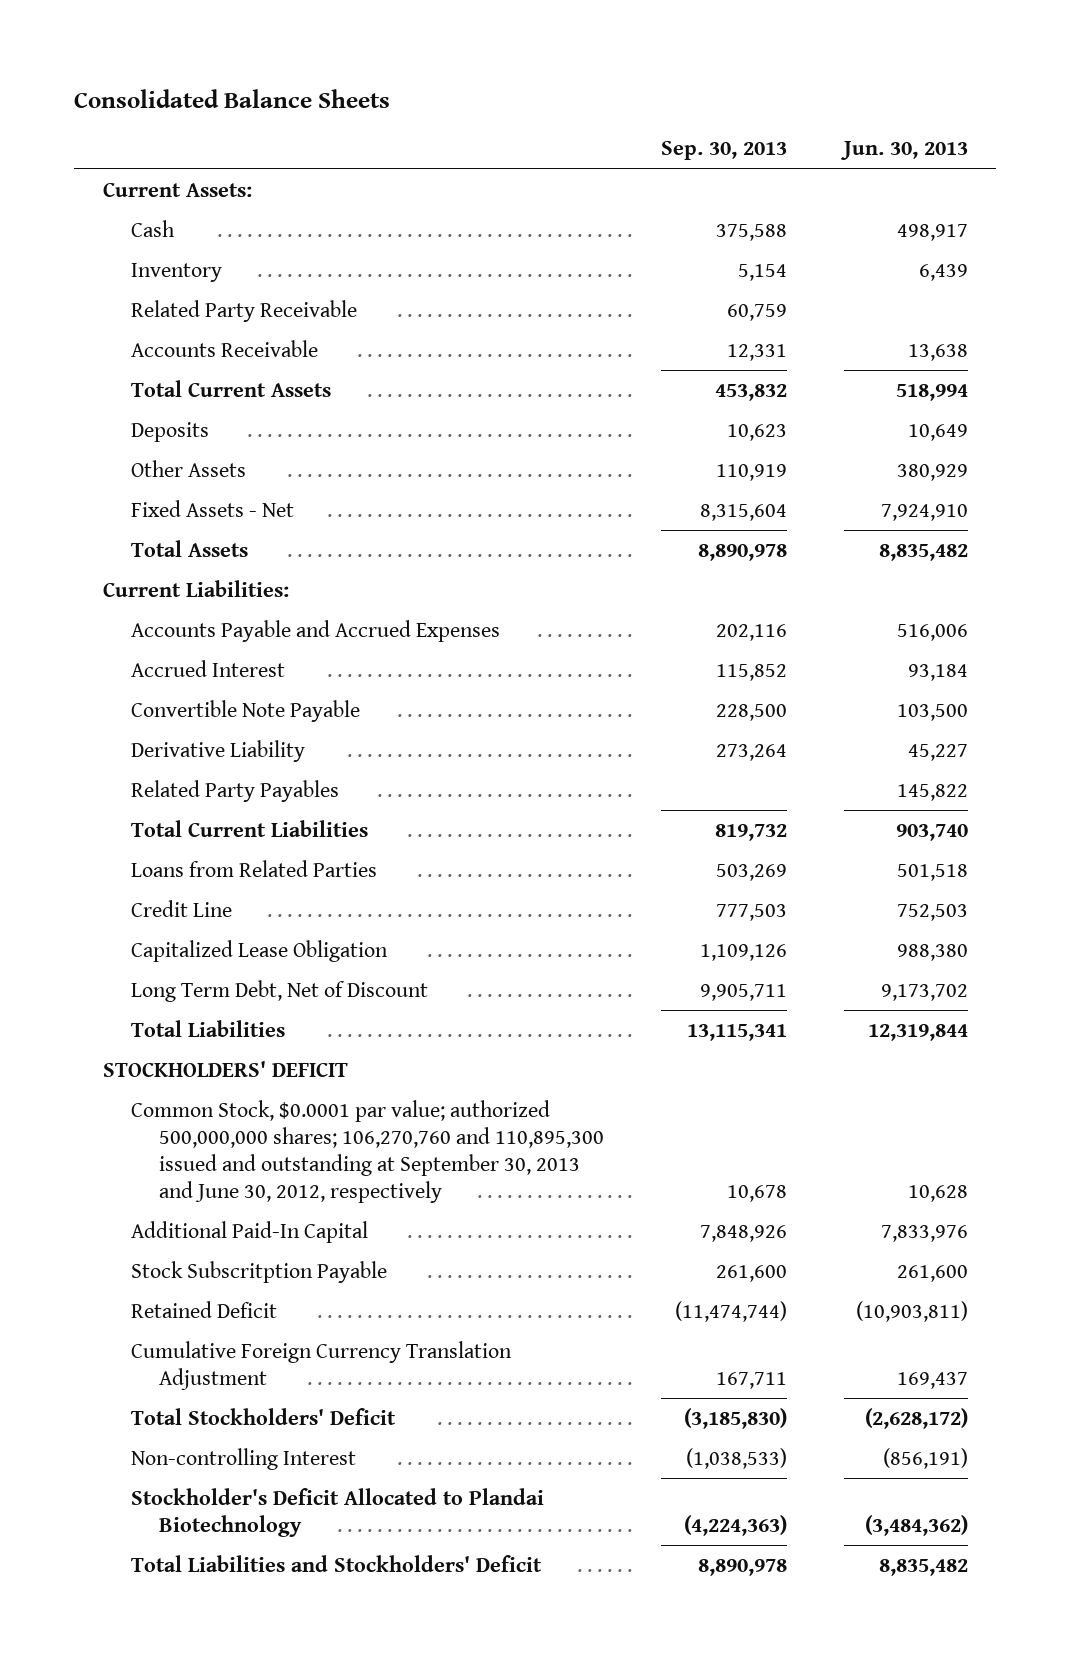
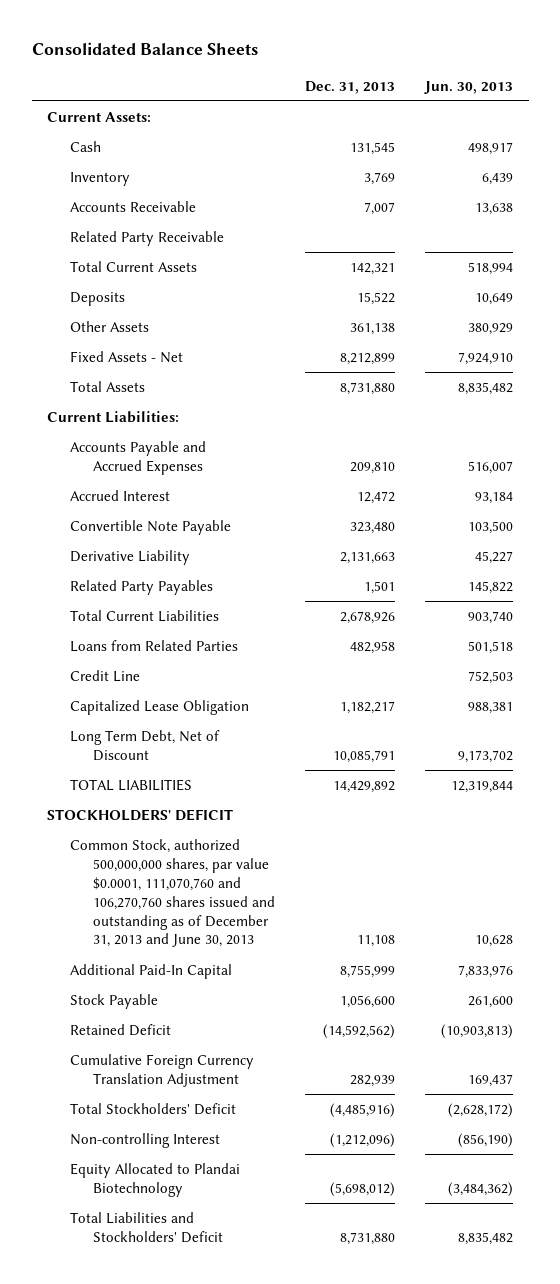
- | Sep. 30, 2013 | Jun. 30, 2013
+ | Dec. 31, 2013 | Jun. 30, 2013
moved down: Related Party Receivable
- Accounts Payable and Accrued Expenses | 202,116 | 516,006
+ Accounts Payable and Accrued Expenses | 209,810 | 516,007
- Capitalized Lease Obligation | 1,109,126 | 988,380
+ Capitalized Lease Obligation | 1,182,217 | 988,381
- Total Liabilities | 13,115,341 | 12,319,844
+ TOTAL LIABILITIES | 14,429,892 | 12,319,844
- Common Stock, $0.0001 par value; authorized 500,000,000 shares; 106,270,760 and 110,895,300 issued and outstanding at September 30, 2013 and June 30, 2012, respectively | 10,678 | 10,628
+ Common Stock, authorized 500,000,000 shares, par value $0.0001, 111,070,760 and 106,270,760 shares issued and outstanding as of December 31, 2013 and June 30, 2013 | 11,108 | 10,628
- Stock Subscritption Payable | 261,600 | 261,600
- Retained Deficit | (11,474,744) | (10,903,811)
+ Stock Payable | 1,056,600 | 261,600
+ Retained Deficit | (14,592,562) | (10,903,813)
- Non-controlling Interest | (1,038,533) | (856,191)
- Stockholder's Deficit Allocated to Plandai Biotechnology | (4,224,363) | (3,484,362)
+ Non-controlling Interest | (1,212,096) | (856,190)
+ Equity Allocated to Plandai Biotechnology | (5,698,012) | (3,484,362)

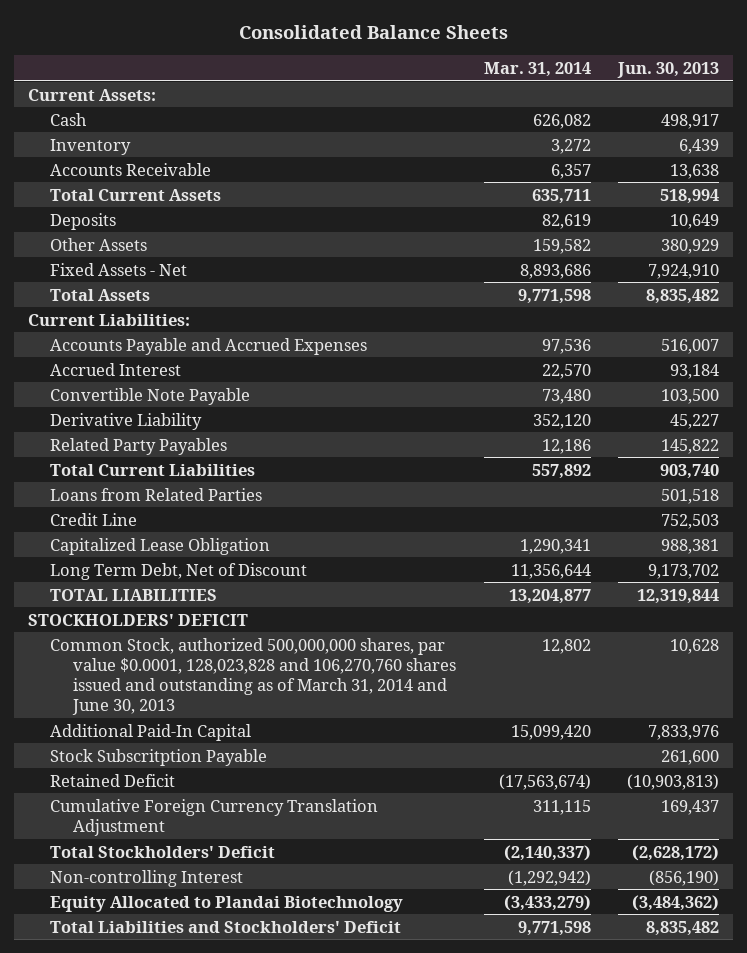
- | Dec. 31, 2013 | Jun. 30, 2013
+ | Mar. 31, 2014 | Jun. 30, 2013
- Related Party Receivable
- Common Stock, authorized 500,000,000 shares, par value $0.0001, 111,070,760 and 106,270,760 shares issued and outstanding as of December 31, 2013 and June 30, 2013 | 11,108 | 10,628
+ Common Stock, authorized 500,000,000 shares, par value $0.0001, 128,023,828 and 106,270,760 shares issued and outstanding as of March 31, 2014 and June 30, 2013 | 12,802 | 10,628
- Stock Payable | 1,056,600 | 261,600
+ Stock Subscritption Payable | | 261,600

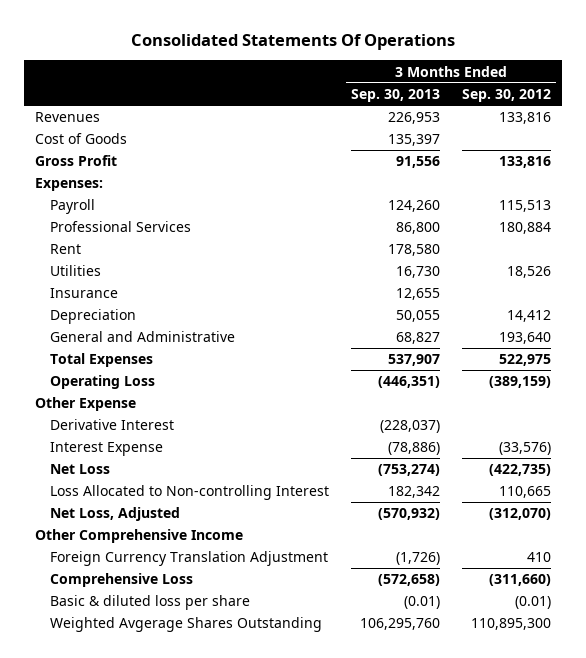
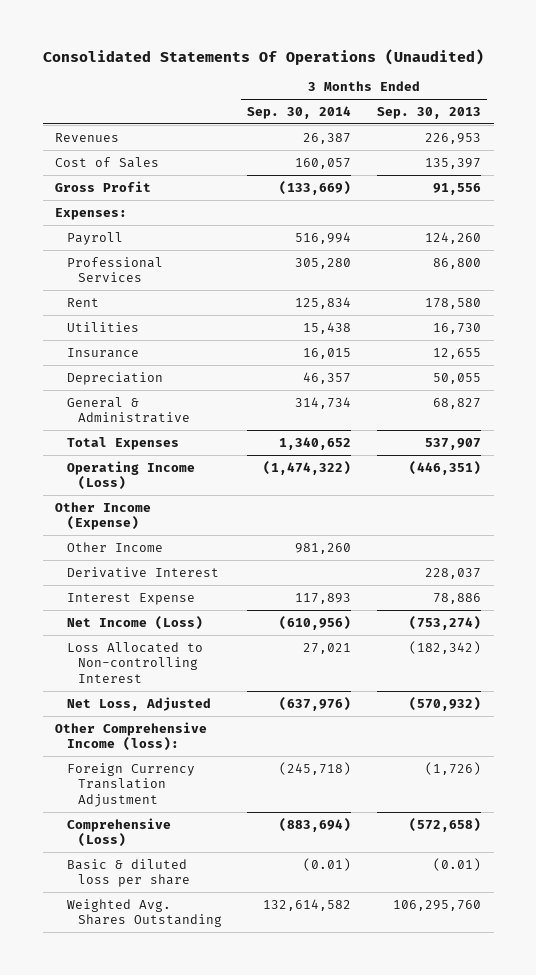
- Consolidated Statements Of Operations
+ Consolidated Statements Of Operations (Unaudited)
- | 3 Months Ended Sep. 30, 2013 | 3 Months Ended Sep. 30, 2012
+ | 3 Months Ended Sep. 30, 2014 | 3 Months Ended Sep. 30, 2013
- Cost of Goods | 135,397 |
+ Cost of Sales | 160,057 | 135,397
- General and Administrative | 68,827 | 193,640
+ General & Administrative | 314,734 | 68,827
- Operating Loss | (446,351) | (389,159)
- Other Expense
- Derivative Interest | (228,037) |
- Interest Expense | (78,886) | (33,576)
- Net Loss | (753,274) | (422,735)
- Loss Allocated to Non-controlling Interest | 182,342 | 110,665
+ Operating Income (Loss) | (1,474,322) | (446,351)
+ Other Income (Expense)
+ Other Income | 981,260 |
+ Derivative Interest | | 228,037
+ Interest Expense | 117,893 | 78,886
+ Net Income (Loss) | (610,956) | (753,274)
+ Loss Allocated to Non-controlling Interest | 27,021 | (182,342)
- Other Comprehensive Income
+ Other Comprehensive Income (loss):
- Comprehensive Loss | (572,658) | (311,660)
+ Comprehensive (Loss) | (883,694) | (572,658)
- Weighted Avgerage Shares Outstanding | 106,295,760 | 110,895,300
+ Weighted Avg. Shares Outstanding | 132,614,582 | 106,295,760

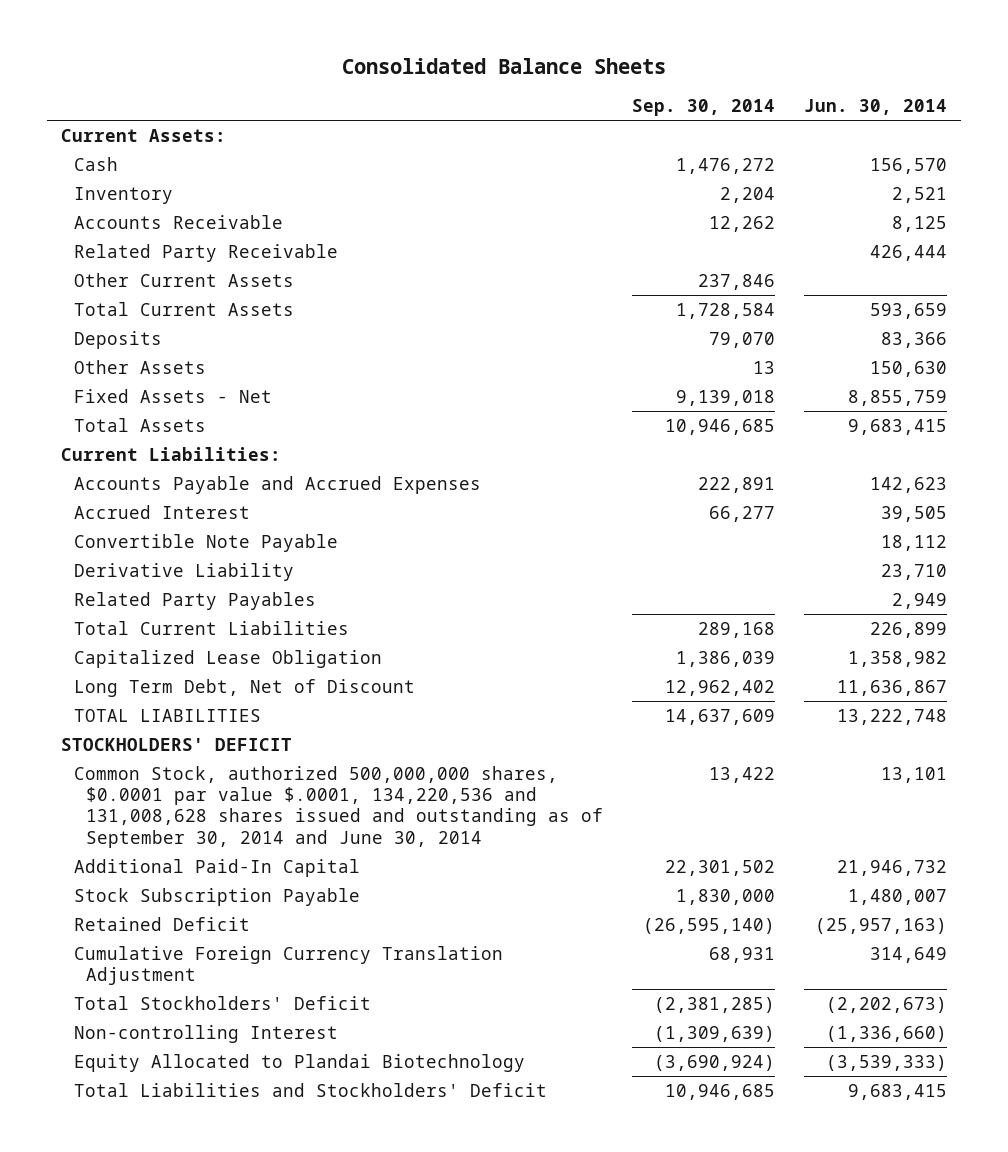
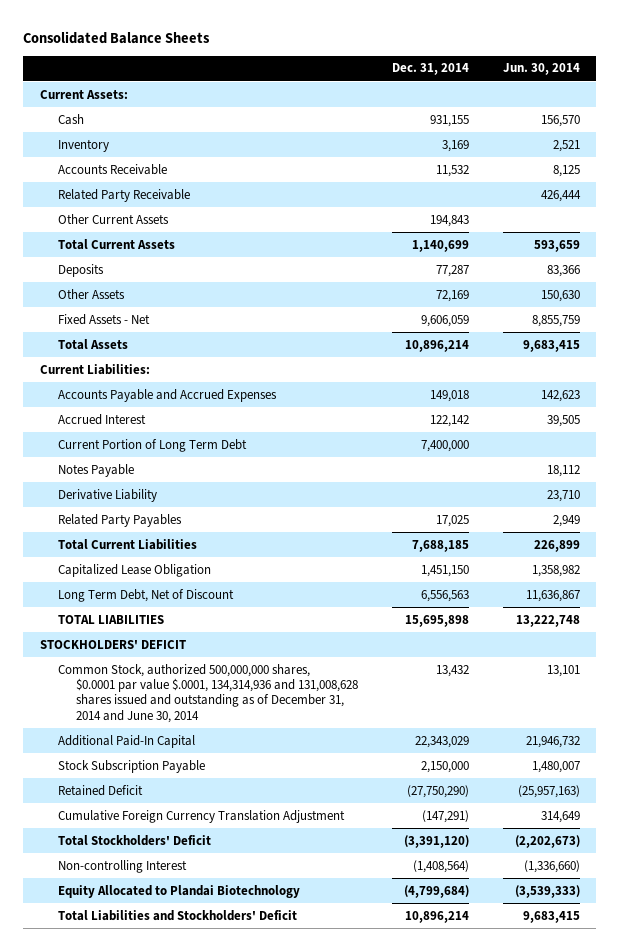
- | Sep. 30, 2014 | Jun. 30, 2014
+ | Dec. 31, 2014 | Jun. 30, 2014
- Convertible Note Payable | | 18,112
+ Current Portion of Long Term Debt | 7,400,000 |
+ Notes Payable | | 18,112
- Common Stock, authorized 500,000,000 shares, $0.0001 par value $.0001, 134,220,536 and 131,008,628 shares issued and outstanding as of September 30, 2014 and June 30, 2014 | 13,422 | 13,101
+ Common Stock, authorized 500,000,000 shares, $0.0001 par value $.0001, 134,314,936 and 131,008,628 shares issued and outstanding as of December 31, 2014 and June 30, 2014 | 13,432 | 13,101

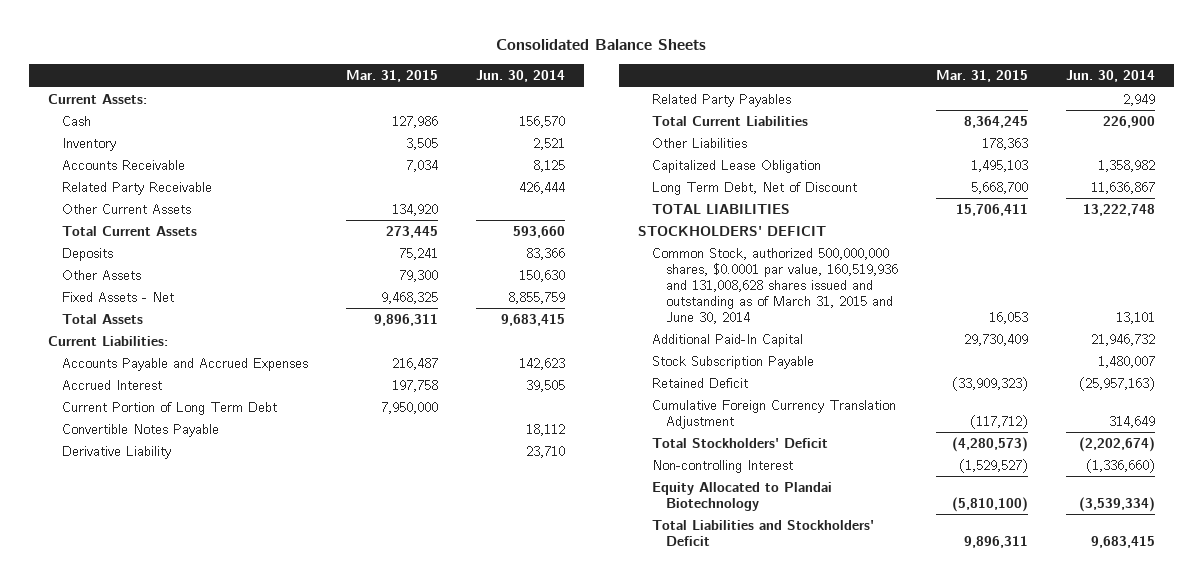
- | Dec. 31, 2014 | Jun. 30, 2014
+ | Mar. 31, 2015 | Jun. 30, 2014
- Total Current Assets | 1,140,699 | 593,659
+ Total Current Assets | 273,445 | 593,660
- Notes Payable | | 18,112
+ Convertible Notes Payable | | 18,112
- Total Current Liabilities | 7,688,185 | 226,899
+ Total Current Liabilities | 8,364,245 | 226,900
+ Other Liabilities | 178,363 |
- Common Stock, authorized 500,000,000 shares, $0.0001 par value $.0001, 134,314,936 and 131,008,628 shares issued and outstanding as of December 31, 2014 and June 30, 2014 | 13,432 | 13,101
+ Common Stock, authorized 500,000,000 shares, $0.0001 par value, 160,519,936 and 131,008,628 shares issued and outstanding as of March 31, 2015 and June 30, 2014 | 16,053 | 13,101
- Total Stockholders' Deficit | (3,391,120) | (2,202,673)
+ Total Stockholders' Deficit | (4,280,573) | (2,202,674)
- Equity Allocated to Plandai Biotechnology | (4,799,684) | (3,539,333)
+ Equity Allocated to Plandai Biotechnology | (5,810,100) | (3,539,334)

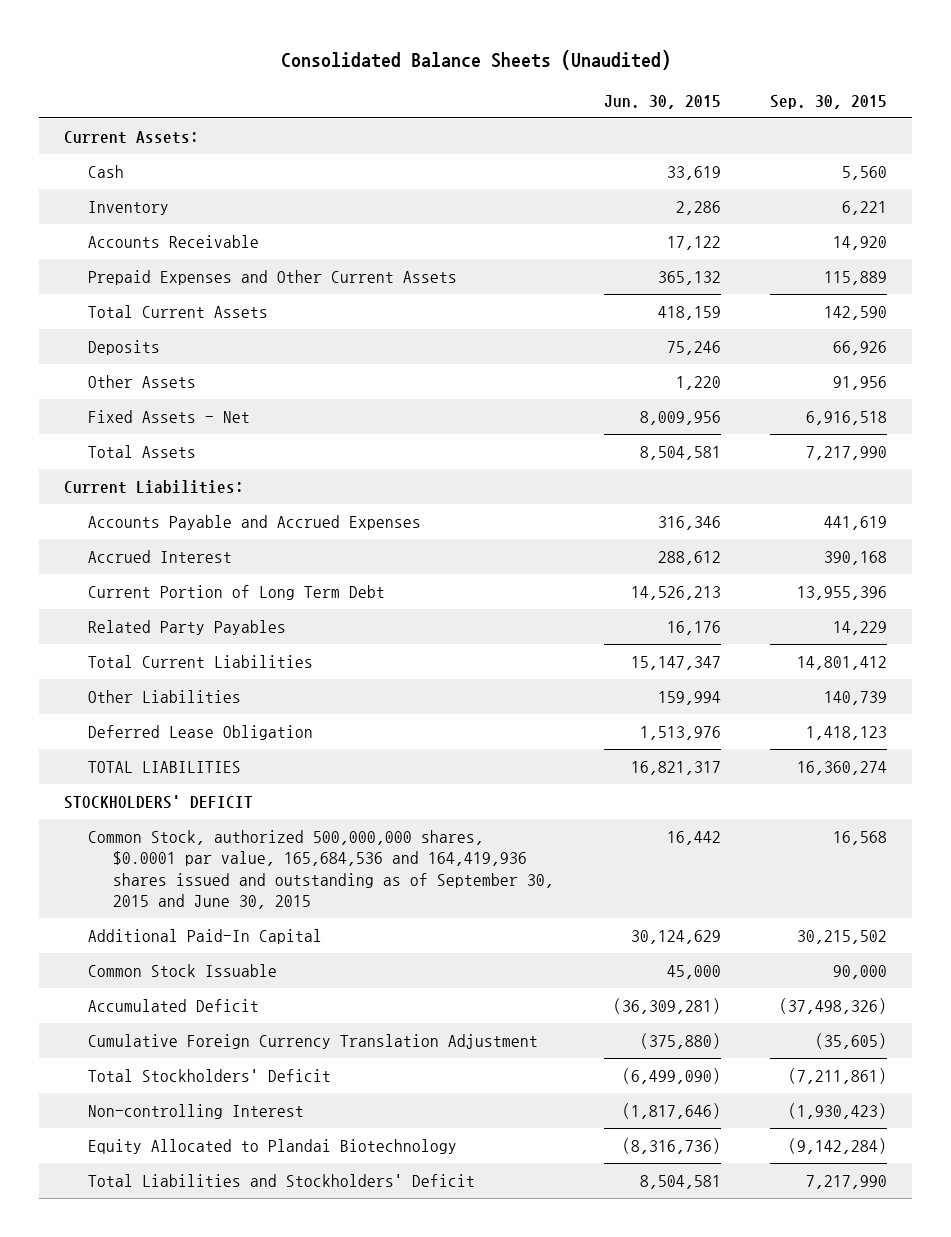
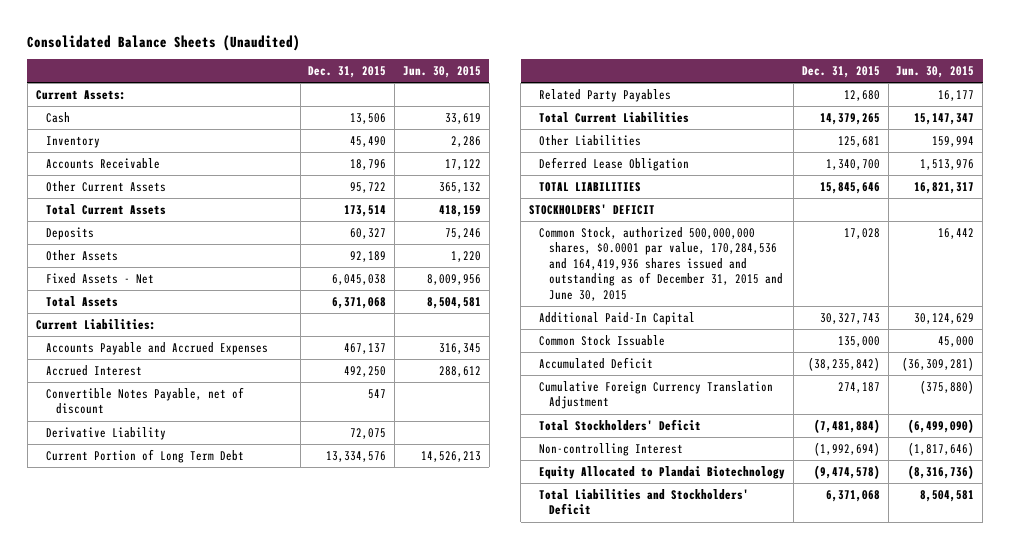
- | Jun. 30, 2015 | Sep. 30, 2015
+ | Dec. 31, 2015 | Jun. 30, 2015
- Prepaid Expenses and Other Current Assets | 365,132 | 115,889
+ Other Current Assets | 95,722 | 365,132
- Accounts Payable and Accrued Expenses | 316,346 | 441,619
+ Accounts Payable and Accrued Expenses | 467,137 | 316,345
+ Convertible Notes Payable, net of discount | 547 |
+ Derivative Liability | 72,075 |
- Related Party Payables | 16,176 | 14,229
+ Related Party Payables | 12,680 | 16,177
- Common Stock, authorized 500,000,000 shares, $0.0001 par value, 165,684,536 and 164,419,936 shares issued and outstanding as of September 30, 2015 and June 30, 2015 | 16,442 | 16,568
+ Common Stock, authorized 500,000,000 shares, $0.0001 par value, 170,284,536 and 164,419,936 shares issued and outstanding as of December 31, 2015 and June 30, 2015 | 17,028 | 16,442

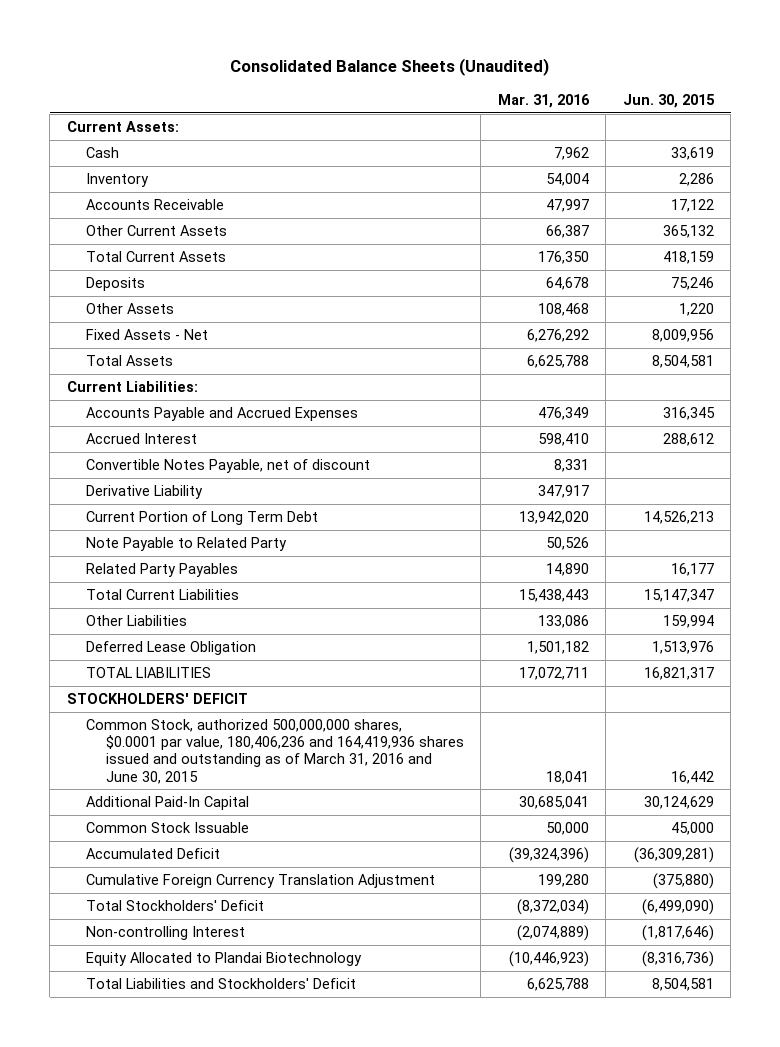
- | Dec. 31, 2015 | Jun. 30, 2015
+ | Mar. 31, 2016 | Jun. 30, 2015
+ Note Payable to Related Party | 50,526 |
- Common Stock, authorized 500,000,000 shares, $0.0001 par value, 170,284,536 and 164,419,936 shares issued and outstanding as of December 31, 2015 and June 30, 2015 | 17,028 | 16,442
+ Common Stock, authorized 500,000,000 shares, $0.0001 par value, 180,406,236 and 164,419,936 shares issued and outstanding as of March 31, 2016 and June 30, 2015 | 18,041 | 16,442

